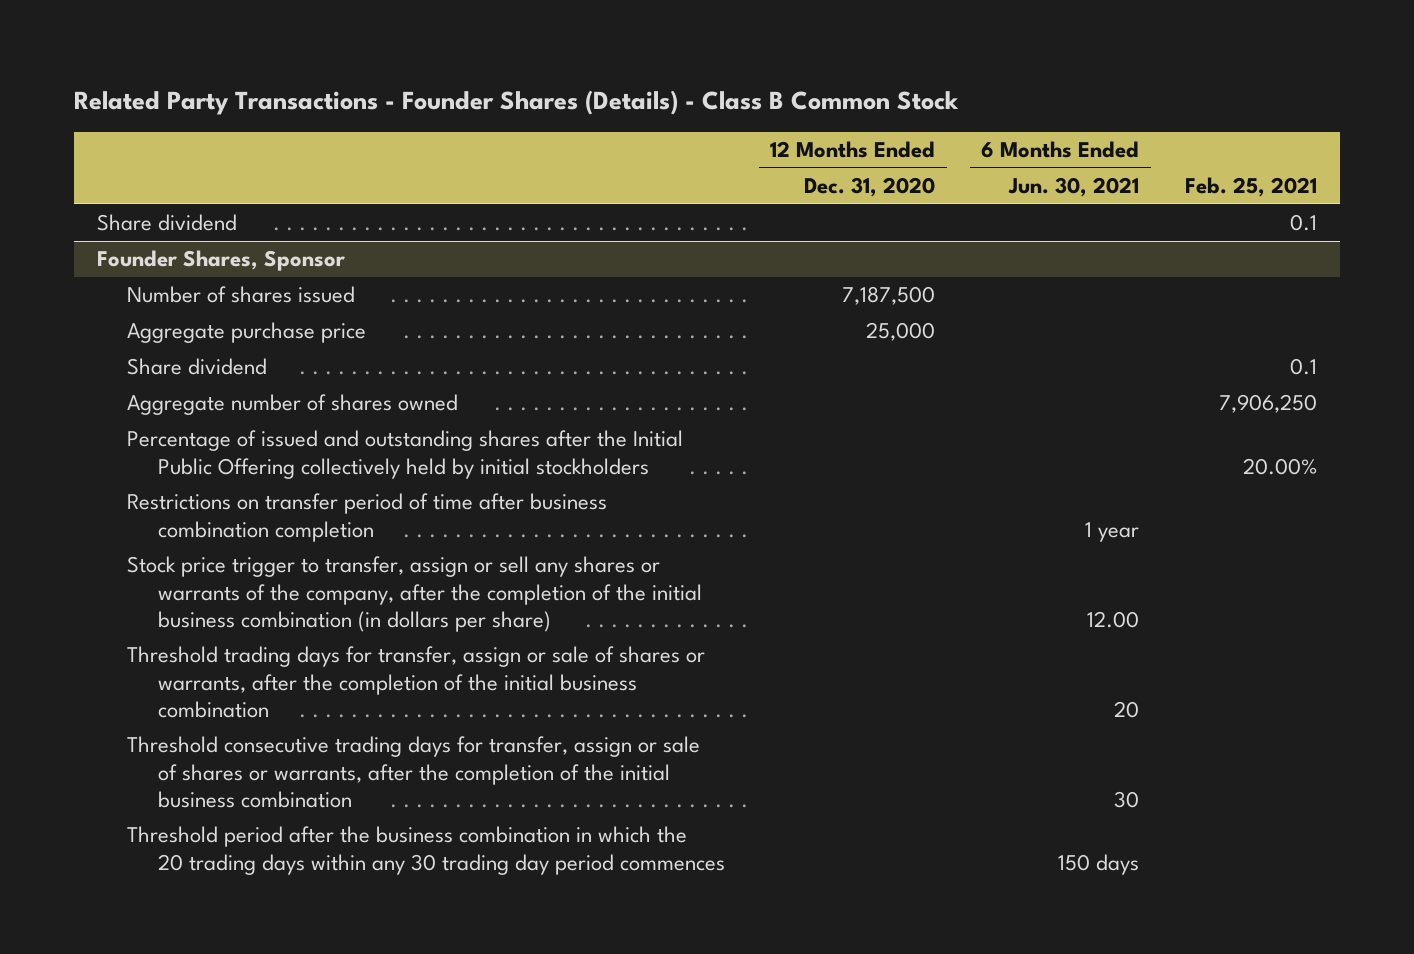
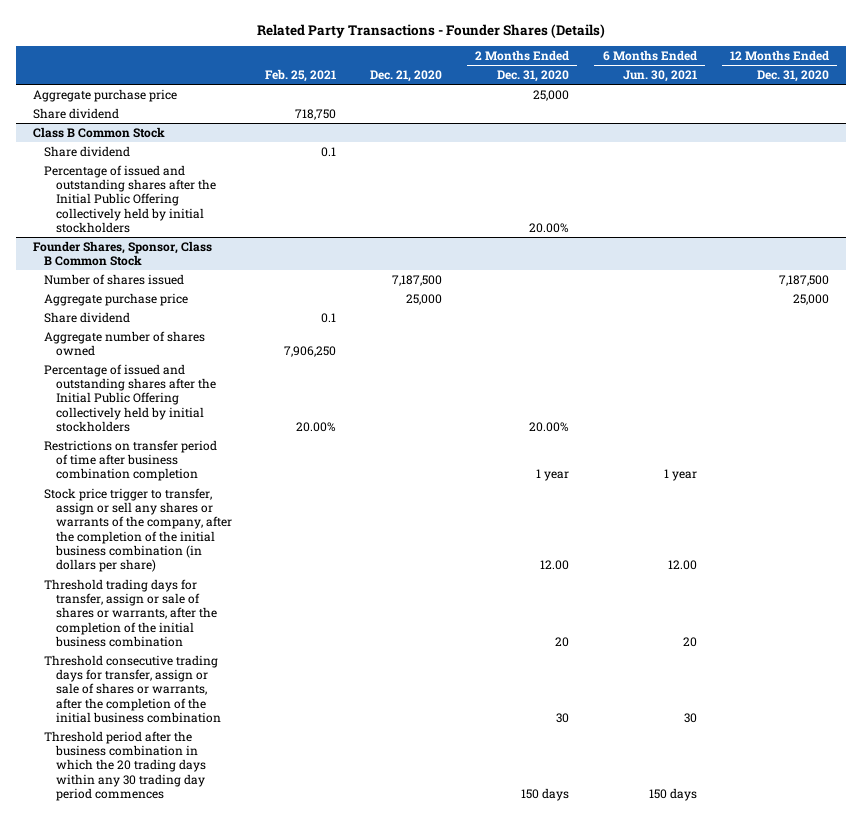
- Related Party Transactions - Founder Shares (Details) - Class B Common Stock
+ Related Party Transactions - Founder Shares (Details)
- | 12 Months Ended Dec. 31, 2020 | 6 Months Ended Jun. 30, 2021 | Feb. 25, 2021
+ | Feb. 25, 2021 | Dec. 21, 2020 | 2 Months Ended Dec. 31, 2020 | 6 Months Ended Jun. 30, 2021 | 12 Months Ended Dec. 31, 2020
- Share dividend | | | 0.1
- Founder Shares, Sponsor
+ Aggregate purchase price | | | 25,000 | |
+ Share dividend | 718,750 | | | |
+ Class B Common Stock
+ Share dividend | 0.1 | | | |
+ Percentage of issued and outstanding shares after the Initial Public Offering collectively held by initial stockholders | | | 20.00% | |
+ Founder Shares, Sponsor, Class B Common Stock

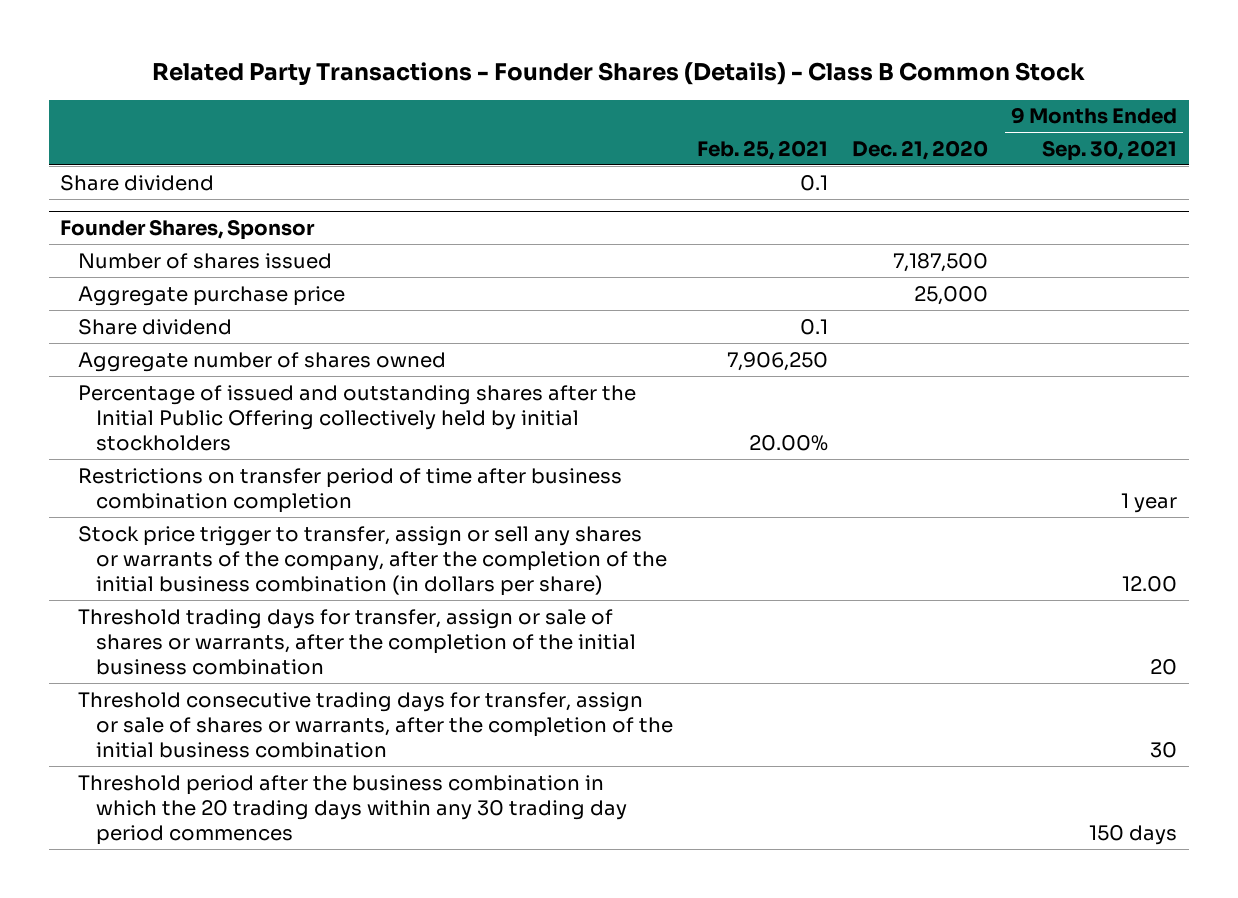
- Related Party Transactions - Founder Shares (Details)
+ Related Party Transactions - Founder Shares (Details) - Class B Common Stock
- | Feb. 25, 2021 | Dec. 21, 2020 | 2 Months Ended Dec. 31, 2020 | 6 Months Ended Jun. 30, 2021 | 12 Months Ended Dec. 31, 2020
+ | Feb. 25, 2021 | Dec. 21, 2020 | 9 Months Ended Sep. 30, 2021
- Aggregate purchase price | | | 25,000 | |
- Share dividend | 718,750 | | | |
- Class B Common Stock
- Share dividend | 0.1 | | | |
- Percentage of issued and outstanding shares after the Initial Public Offering collectively held by initial stockholders | | | 20.00% | |
- Founder Shares, Sponsor, Class B Common Stock
+ Share dividend | 0.1 | |
+ Founder Shares, Sponsor

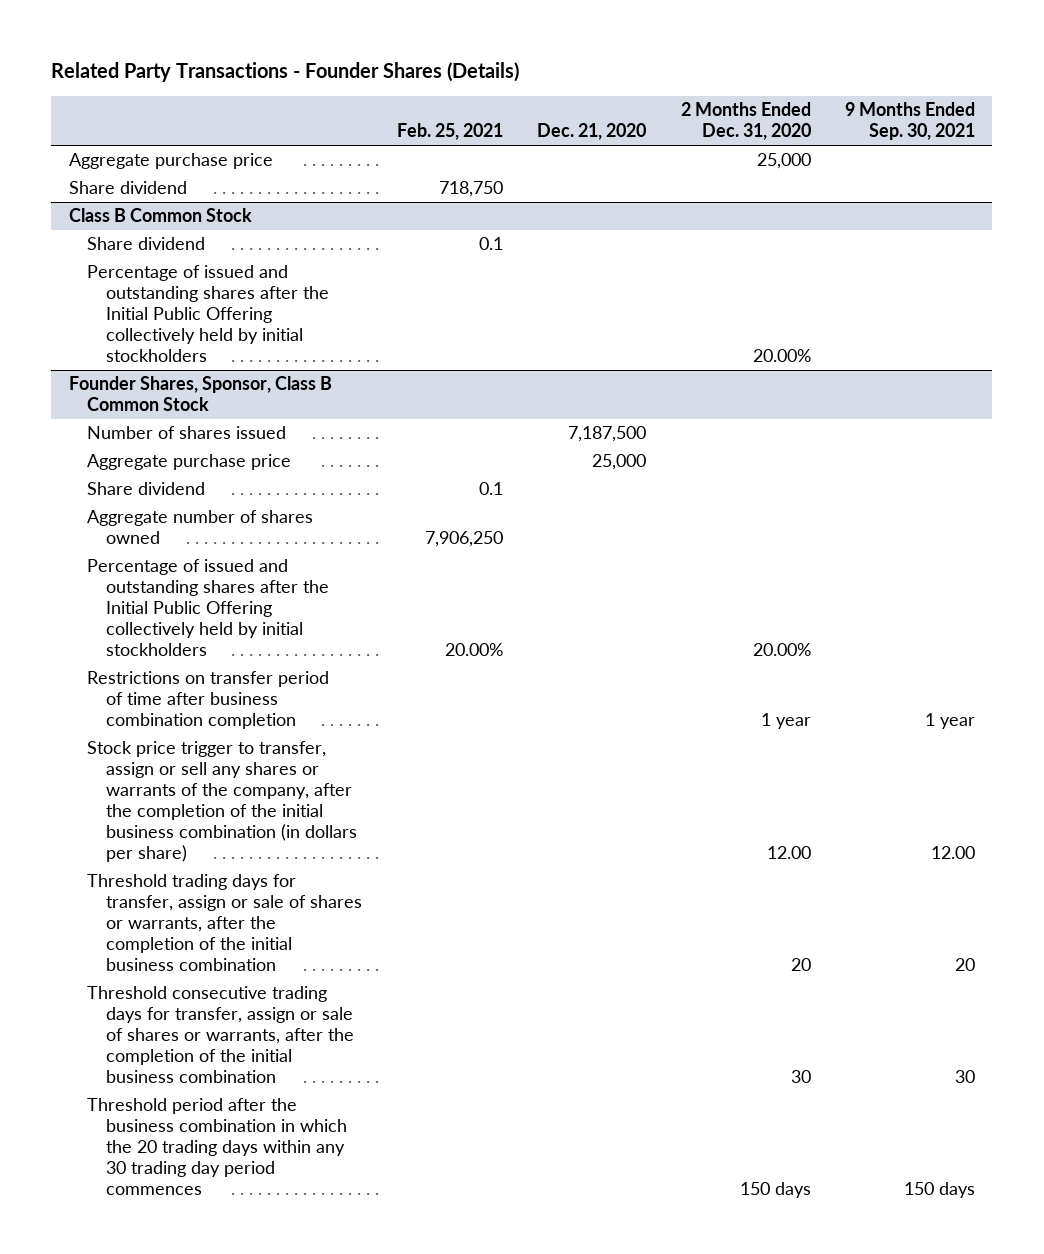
- Related Party Transactions - Founder Shares (Details) - Class B Common Stock
+ Related Party Transactions - Founder Shares (Details)
- | Feb. 25, 2021 | Dec. 21, 2020 | 9 Months Ended Sep. 30, 2021
+ | Feb. 25, 2021 | Dec. 21, 2020 | 2 Months Ended Dec. 31, 2020 | 9 Months Ended Sep. 30, 2021
- Share dividend | 0.1 | |
- Founder Shares, Sponsor
+ Aggregate purchase price | | | 25,000 |
+ Share dividend | 718,750 | | |
+ Class B Common Stock
+ Share dividend | 0.1 | | |
+ Percentage of issued and outstanding shares after the Initial Public Offering collectively held by initial stockholders | | | 20.00% |
+ Founder Shares, Sponsor, Class B Common Stock

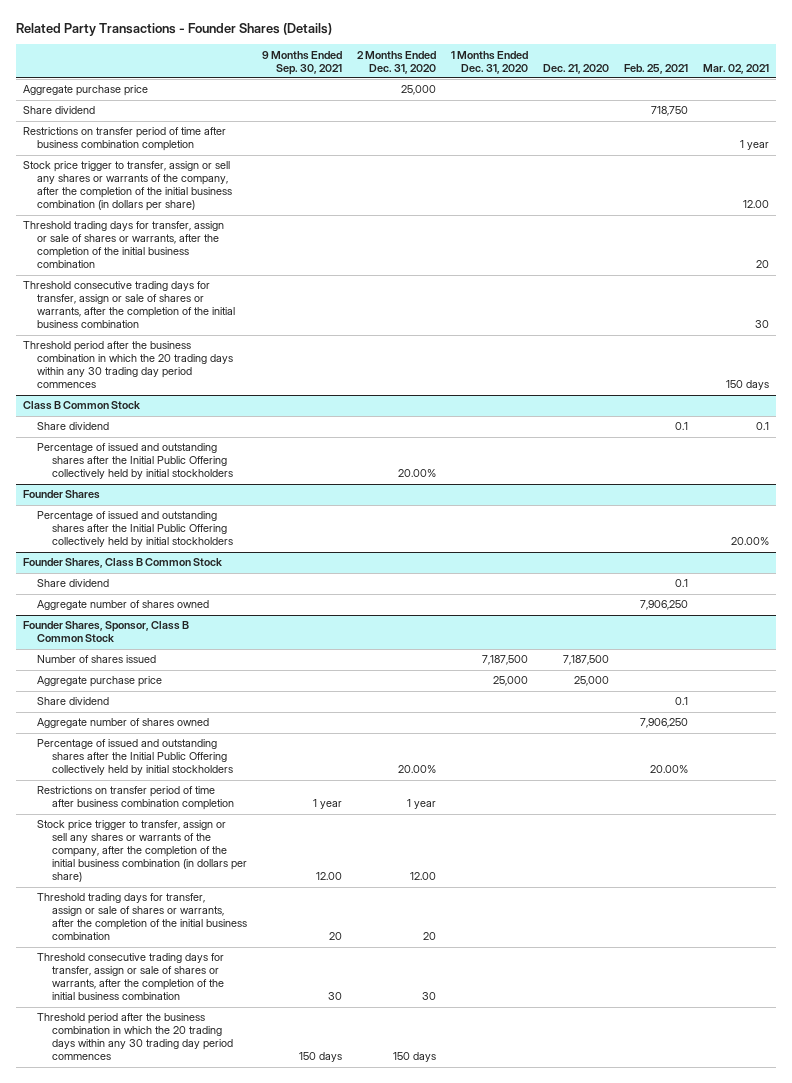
- | Feb. 25, 2021 | Dec. 21, 2020 | 2 Months Ended Dec. 31, 2020 | 9 Months Ended Sep. 30, 2021
+ | 9 Months Ended Sep. 30, 2021 | 2 Months Ended Dec. 31, 2020 | 1 Months Ended Dec. 31, 2020 | Dec. 21, 2020 | Feb. 25, 2021 | Mar. 02, 2021
+ Restrictions on transfer period of time after business combination completion | | | | | | 1 year
+ Stock price trigger to transfer, assign or sell any shares or warrants of the company, after the completion of the initial business combination (in dollars per share) | | | | | | 12.00
+ Threshold trading days for transfer, assign or sale of shares or warrants, after the completion of the initial business combination | | | | | | 20
+ Threshold consecutive trading days for transfer, assign or sale of shares or warrants, after the completion of the initial business combination | | | | | | 30
+ Threshold period after the business combination in which the 20 trading days within any 30 trading day period commences | | | | | | 150 days
+ Founder Shares
+ Percentage of issued and outstanding shares after the Initial Public Offering collectively held by initial stockholders | | | | | | 20.00%
+ Founder Shares, Class B Common Stock
+ Share dividend | | | | | 0.1 |
+ Aggregate number of shares owned | | | | | 7,906,250 |

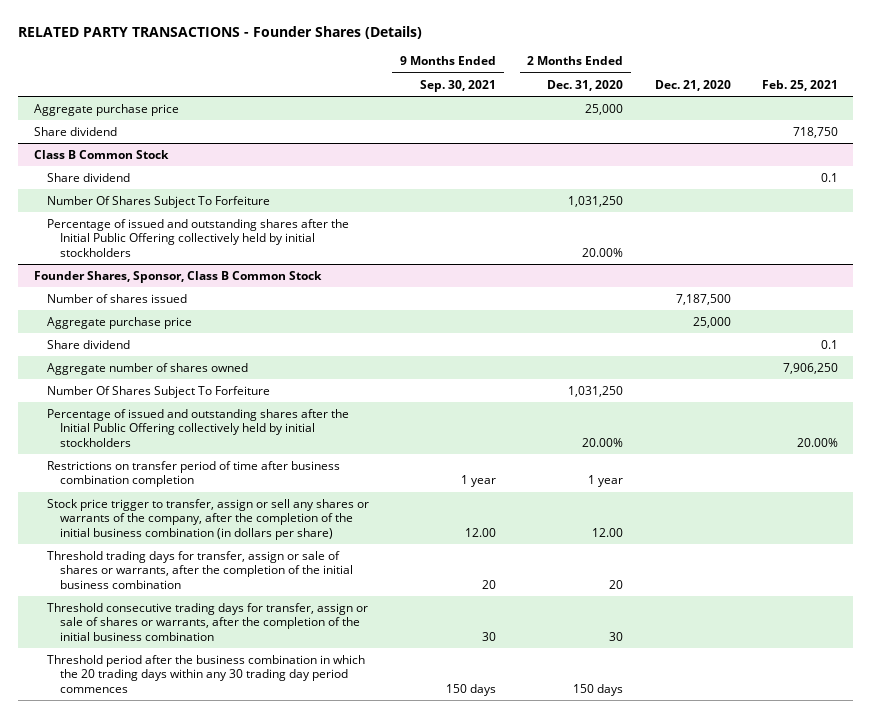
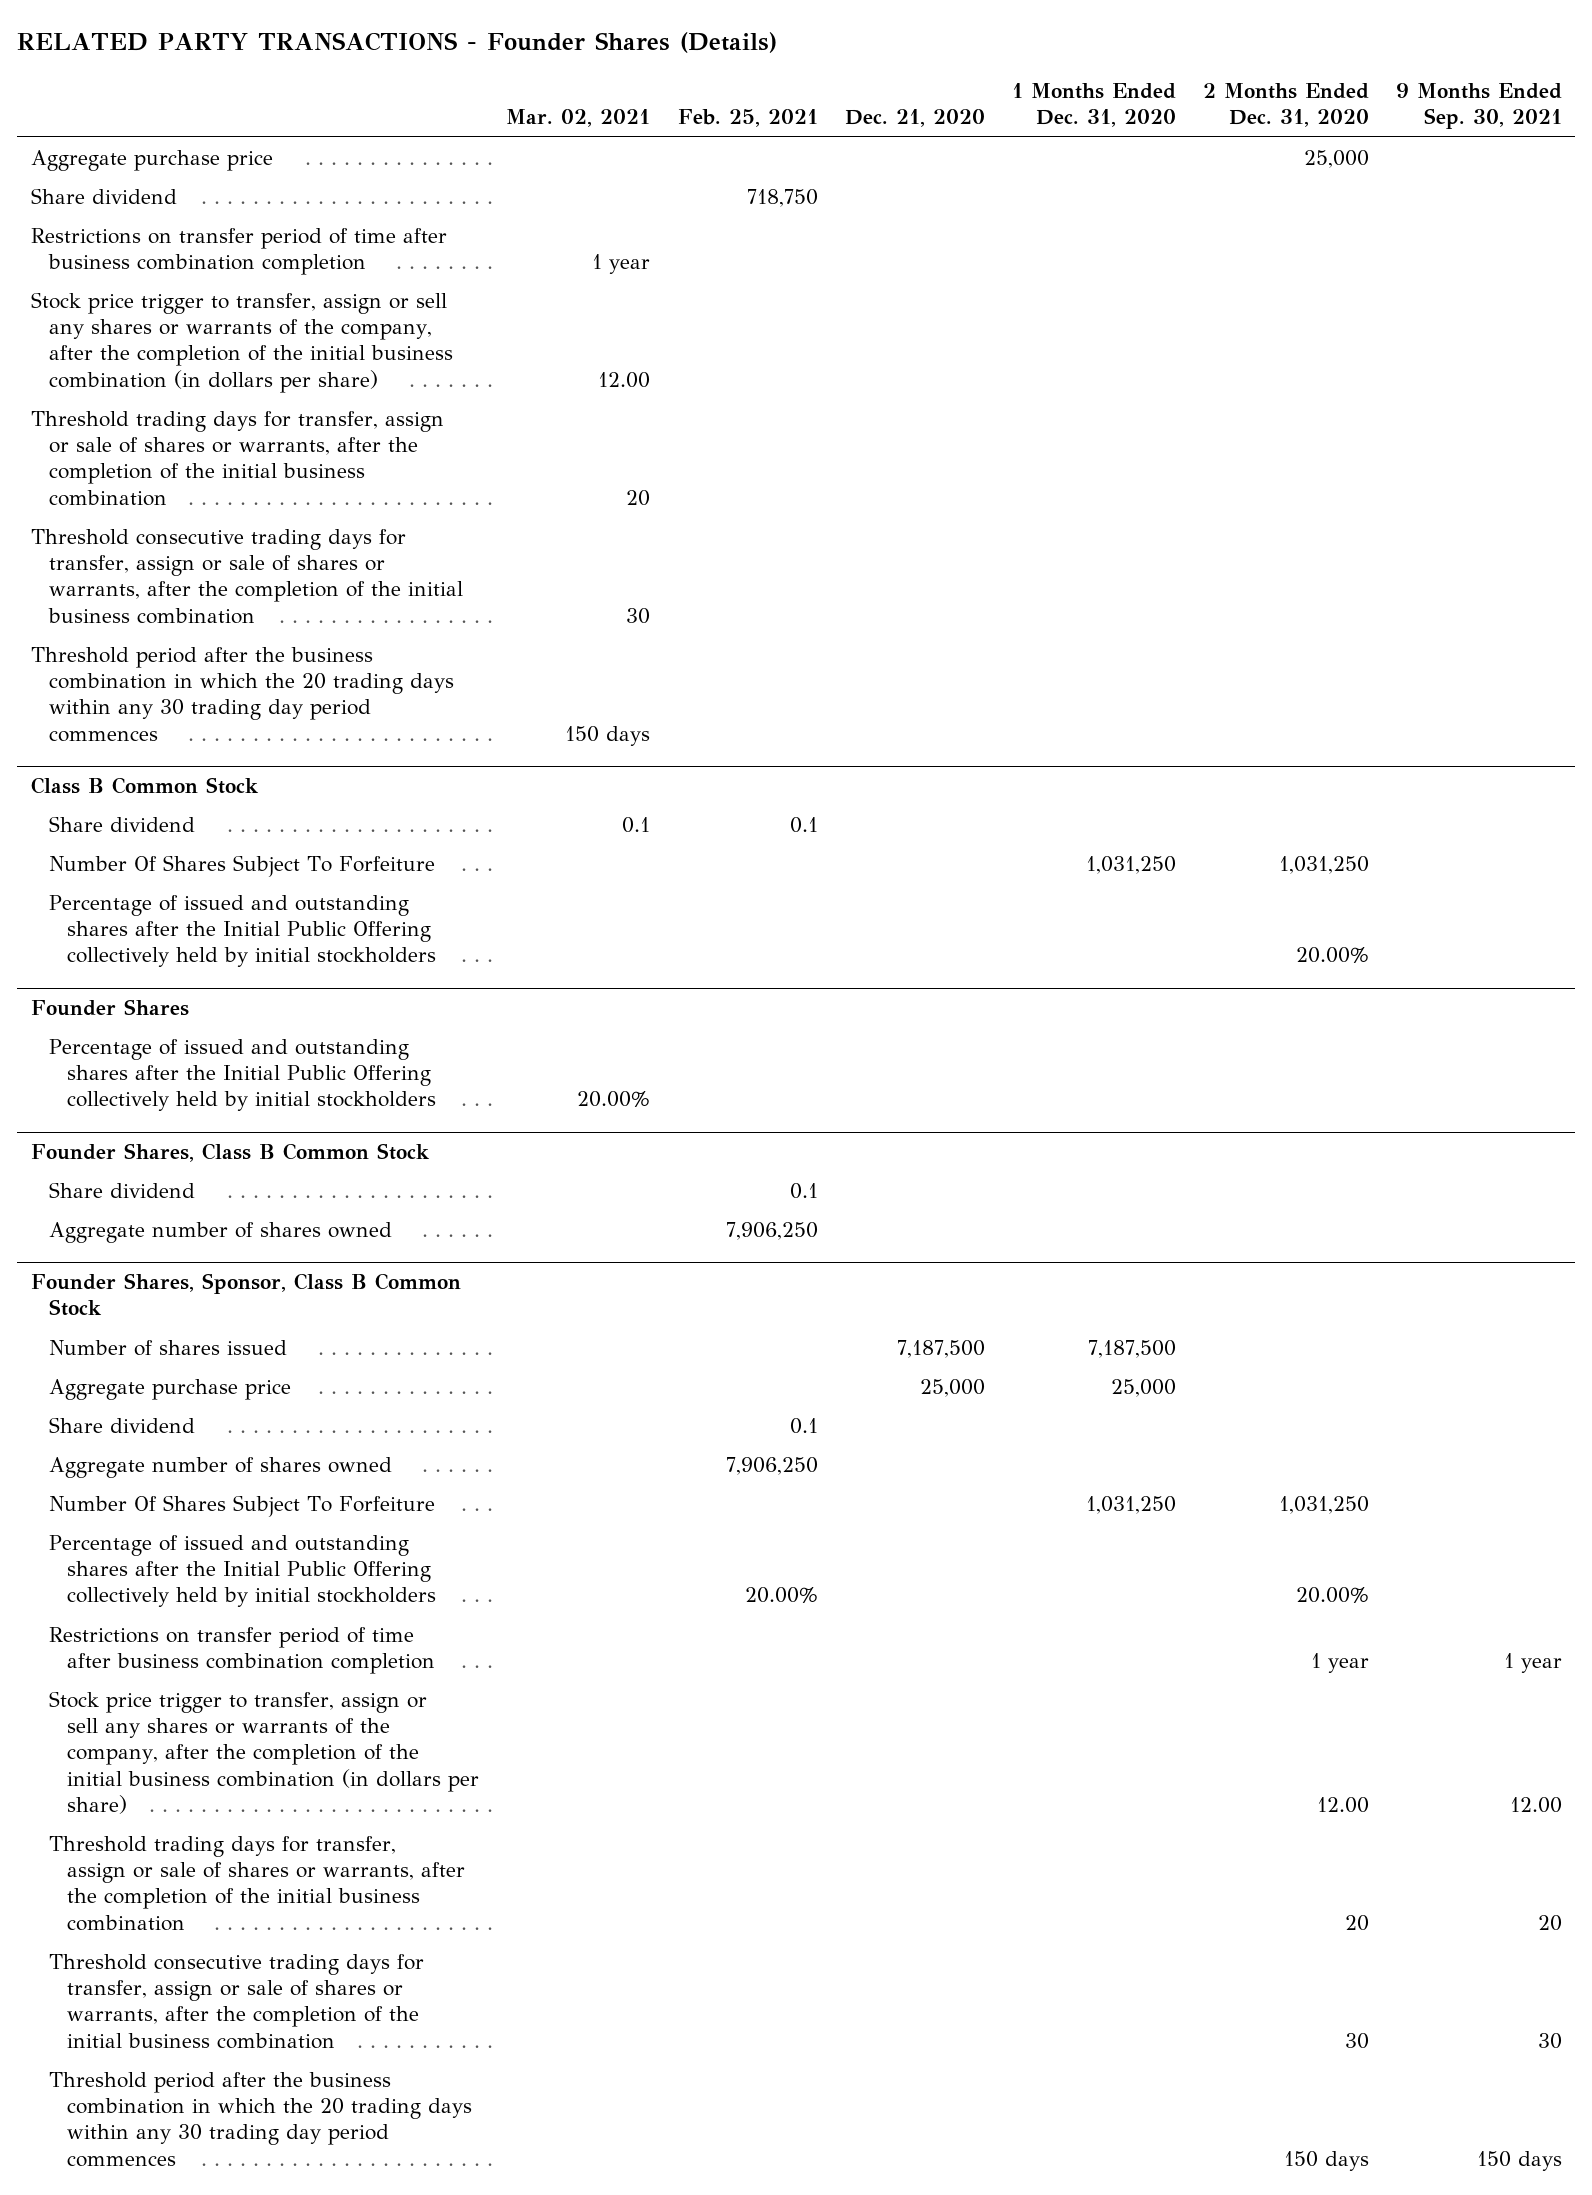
- | 9 Months Ended Sep. 30, 2021 | 2 Months Ended Dec. 31, 2020 | Dec. 21, 2020 | Feb. 25, 2021
+ | Mar. 02, 2021 | Feb. 25, 2021 | Dec. 21, 2020 | 1 Months Ended Dec. 31, 2020 | 2 Months Ended Dec. 31, 2020 | 9 Months Ended Sep. 30, 2021
+ Restrictions on transfer period of time after business combination completion | 1 year | | | | |
+ Stock price trigger to transfer, assign or sell any shares or warrants of the company, after the completion of the initial business combination (in dollars per share) | 12.00 | | | | |
+ Threshold trading days for transfer, assign or sale of shares or warrants, after the completion of the initial business combination | 20 | | | | |
+ Threshold consecutive trading days for transfer, assign or sale of shares or warrants, after the completion of the initial business combination | 30 | | | | |
+ Threshold period after the business combination in which the 20 trading days within any 30 trading day period commences | 150 days | | | | |
+ Founder Shares
+ Percentage of issued and outstanding shares after the Initial Public Offering collectively held by initial stockholders | 20.00% | | | | |
+ Founder Shares, Class B Common Stock
+ Share dividend | | 0.1 | | | |
+ Aggregate number of shares owned | | 7,906,250 | | | |

